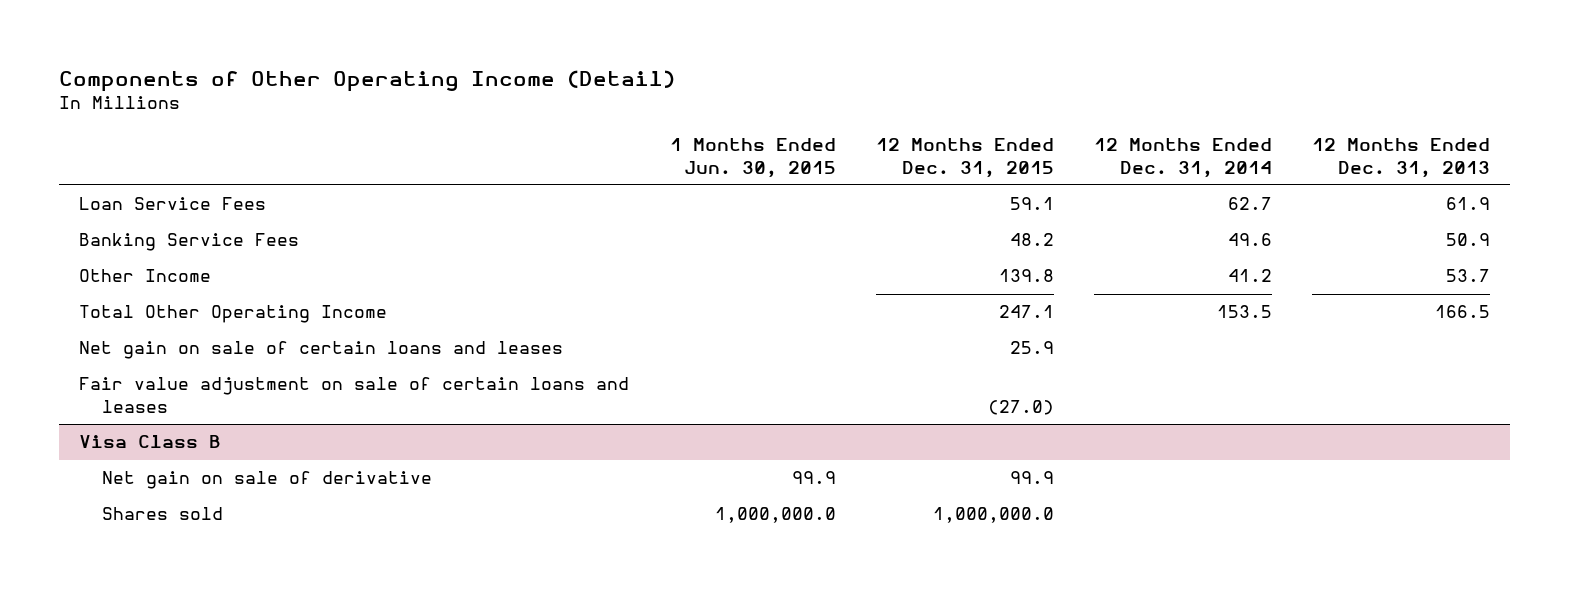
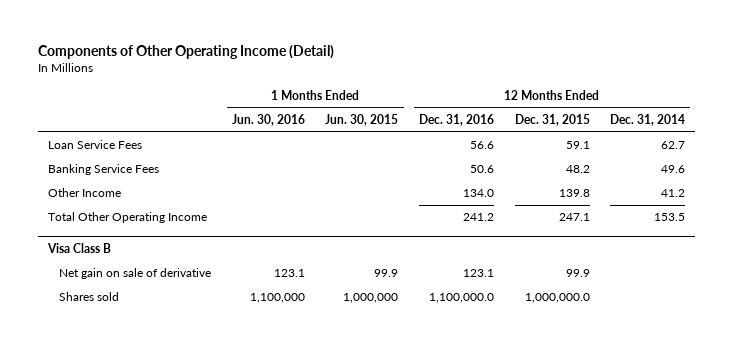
- | 1 Months Ended Jun. 30, 2015 | 12 Months Ended Dec. 31, 2015 | 12 Months Ended Dec. 31, 2014 | 12 Months Ended Dec. 31, 2013
+ | 1 Months Ended Jun. 30, 2016 | 1 Months Ended Jun. 30, 2015 | 12 Months Ended Dec. 31, 2016 | 12 Months Ended Dec. 31, 2015 | 12 Months Ended Dec. 31, 2014
- Net gain on sale of certain loans and leases | | 25.9 | |
- Fair value adjustment on sale of certain loans and leases | | (27.0) | |
@ Visa Class B
- Shares sold | 1,000,000.0 | 1,000,000.0 | |
+ Shares sold | 1,100,000 | 1,000,000 | 1,100,000.0 | 1,000,000.0 |

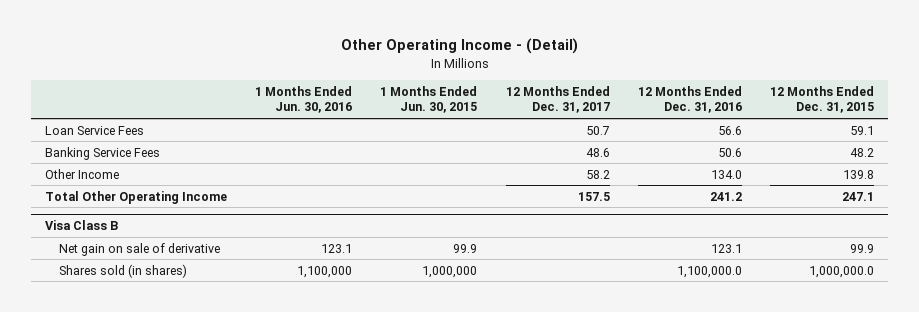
- Components of Other Operating Income (Detail)
+ Other Operating Income - (Detail)
- | 1 Months Ended Jun. 30, 2016 | 1 Months Ended Jun. 30, 2015 | 12 Months Ended Dec. 31, 2016 | 12 Months Ended Dec. 31, 2015 | 12 Months Ended Dec. 31, 2014
+ | 1 Months Ended Jun. 30, 2016 | 1 Months Ended Jun. 30, 2015 | 12 Months Ended Dec. 31, 2017 | 12 Months Ended Dec. 31, 2016 | 12 Months Ended Dec. 31, 2015
@ Visa Class B
- Shares sold | 1,100,000 | 1,000,000 | 1,100,000.0 | 1,000,000.0 |
+ Shares sold (in shares) | 1,100,000 | 1,000,000 | | 1,100,000.0 | 1,000,000.0

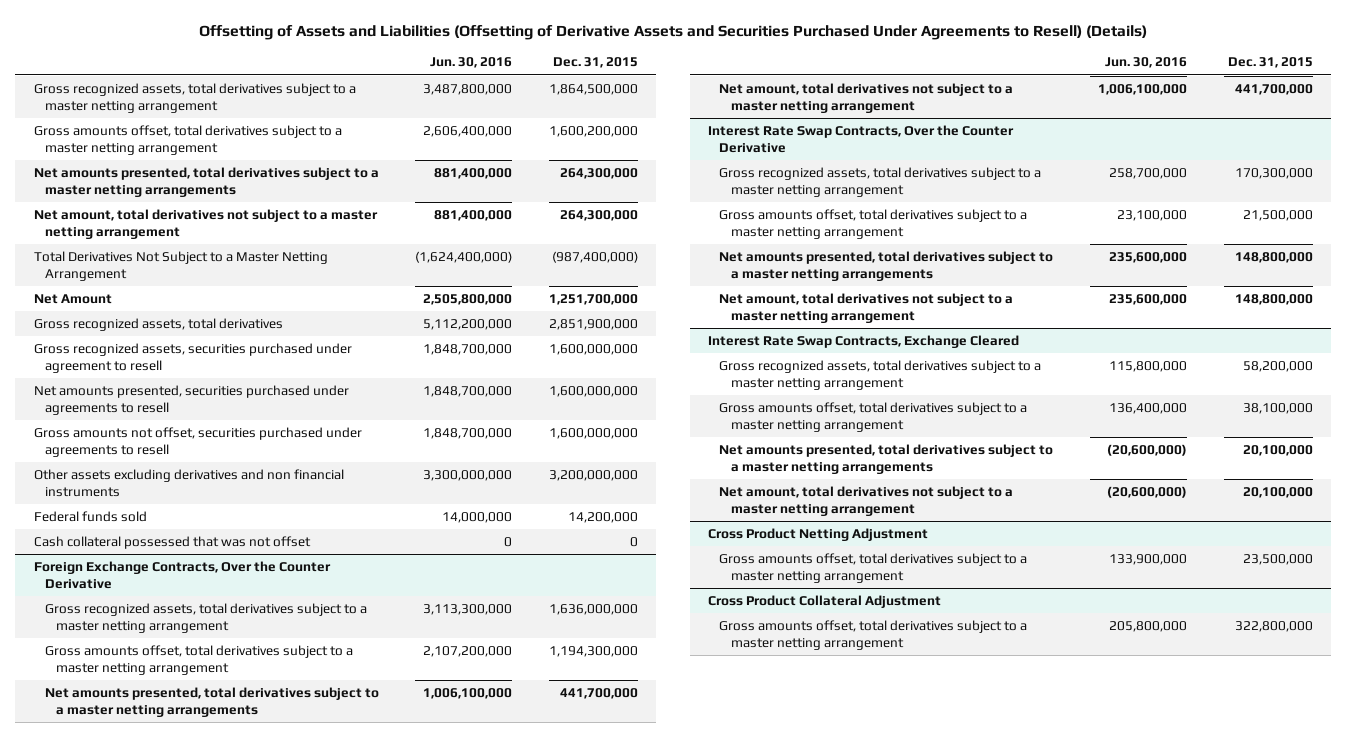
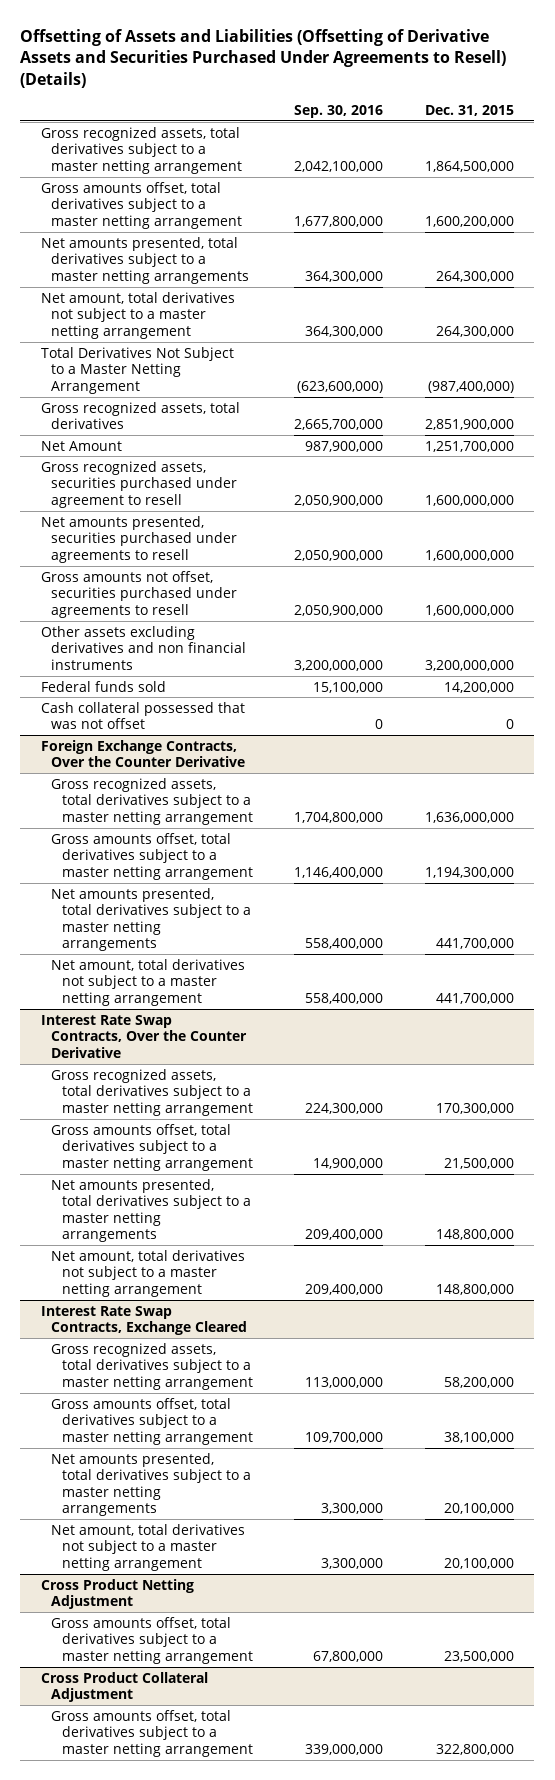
- | Jun. 30, 2016 | Dec. 31, 2015
+ | Sep. 30, 2016 | Dec. 31, 2015
moved down: Net Amount | 987,900,000 | 1,251,700,000

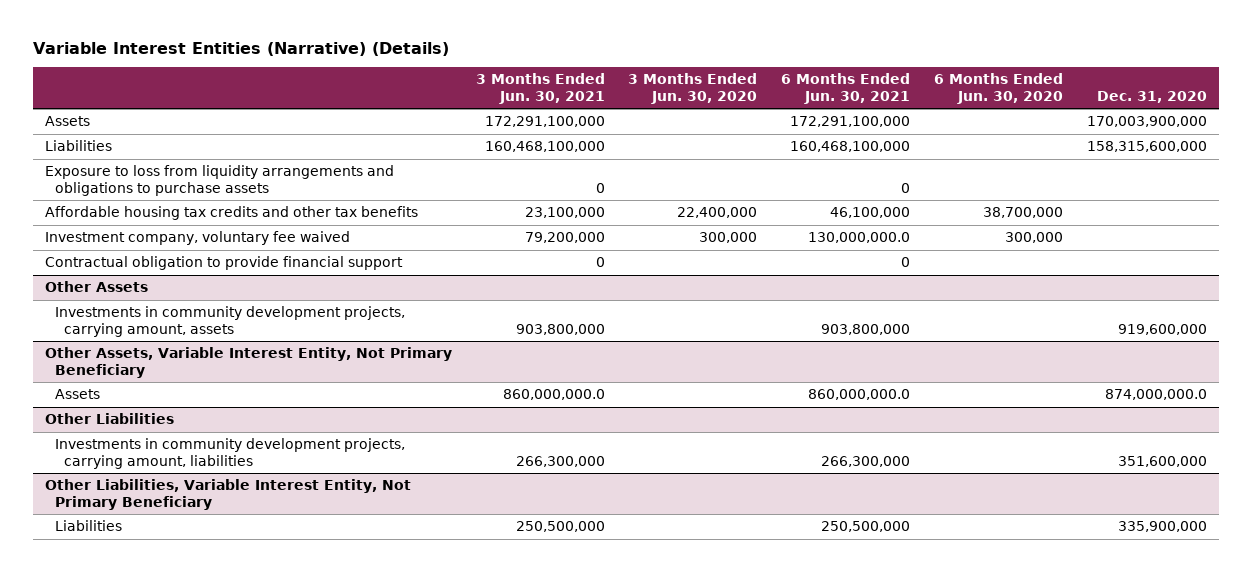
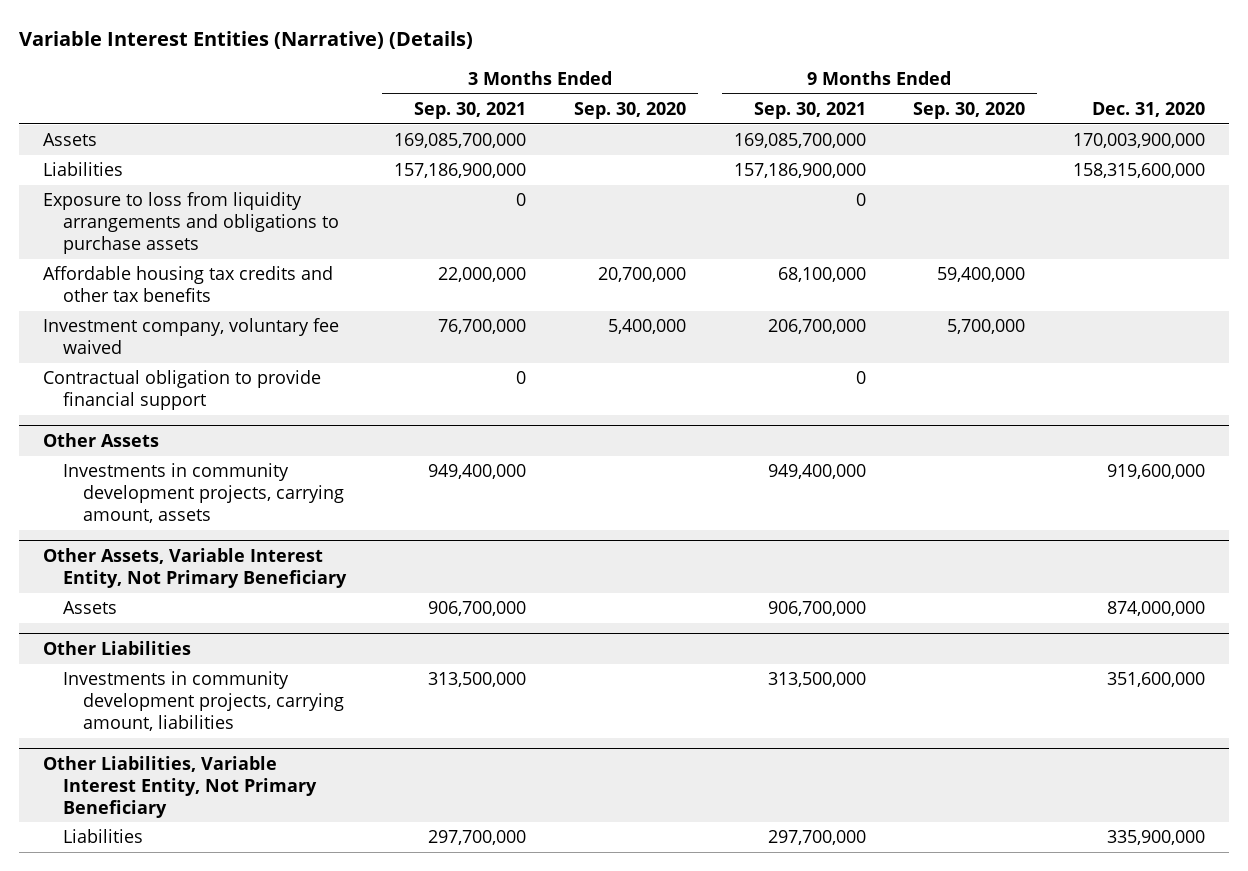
- | 3 Months Ended Jun. 30, 2021 | 3 Months Ended Jun. 30, 2020 | 6 Months Ended Jun. 30, 2021 | 6 Months Ended Jun. 30, 2020 | Dec. 31, 2020
+ | 3 Months Ended Sep. 30, 2021 | 3 Months Ended Sep. 30, 2020 | 9 Months Ended Sep. 30, 2021 | 9 Months Ended Sep. 30, 2020 | Dec. 31, 2020
@ Other Assets, Variable Interest Entity, Not Primary Beneficiary
- Assets | 860,000,000.0 | | 860,000,000.0 | | 874,000,000.0
+ Assets | 906,700,000 | | 906,700,000 | | 874,000,000

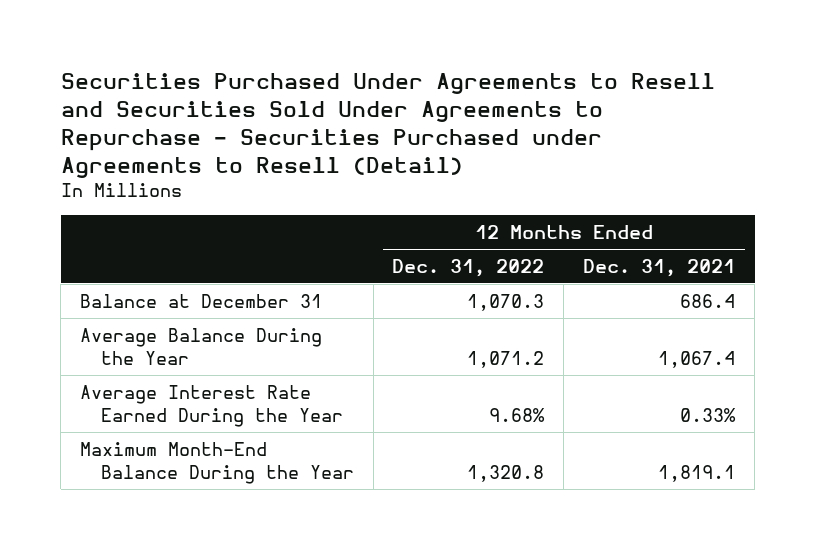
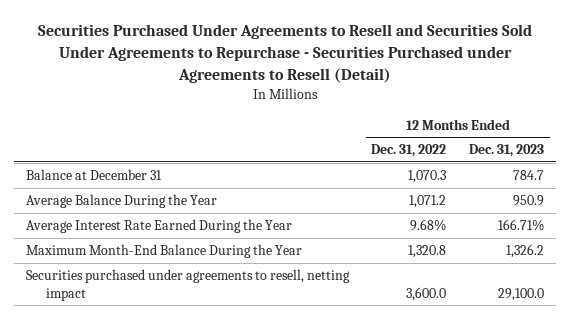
- | 12 Months Ended Dec. 31, 2022 | 12 Months Ended Dec. 31, 2021
+ | 12 Months Ended Dec. 31, 2022 | 12 Months Ended Dec. 31, 2023
+ Securities purchased under agreements to resell, netting impact | 3,600.0 | 29,100.0

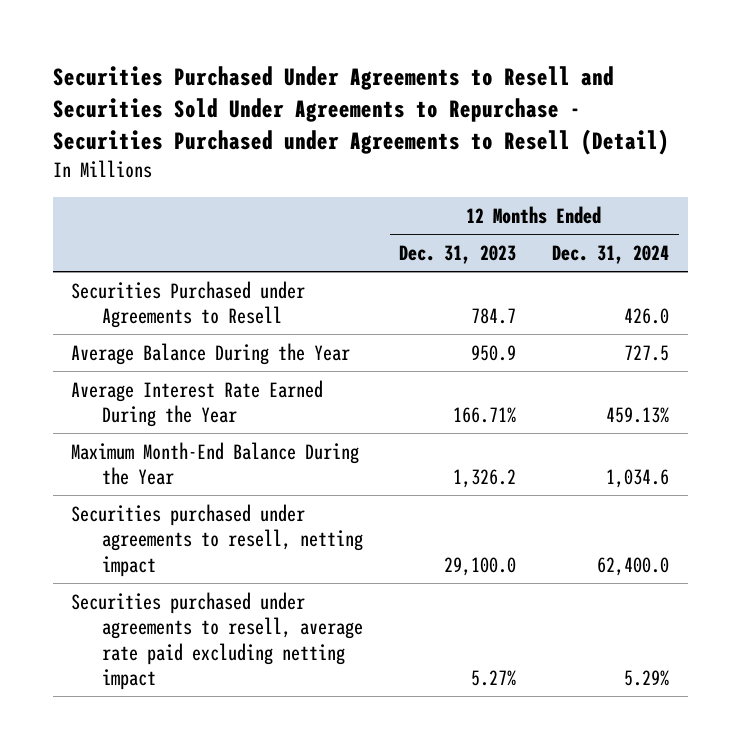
- | 12 Months Ended Dec. 31, 2022 | 12 Months Ended Dec. 31, 2023
+ | 12 Months Ended Dec. 31, 2023 | 12 Months Ended Dec. 31, 2024
- Balance at December 31 | 1,070.3 | 784.7
+ Securities Purchased under Agreements to Resell | 784.7 | 426.0
+ Securities purchased under agreements to resell, average rate paid excluding netting impact | 5.27% | 5.29%

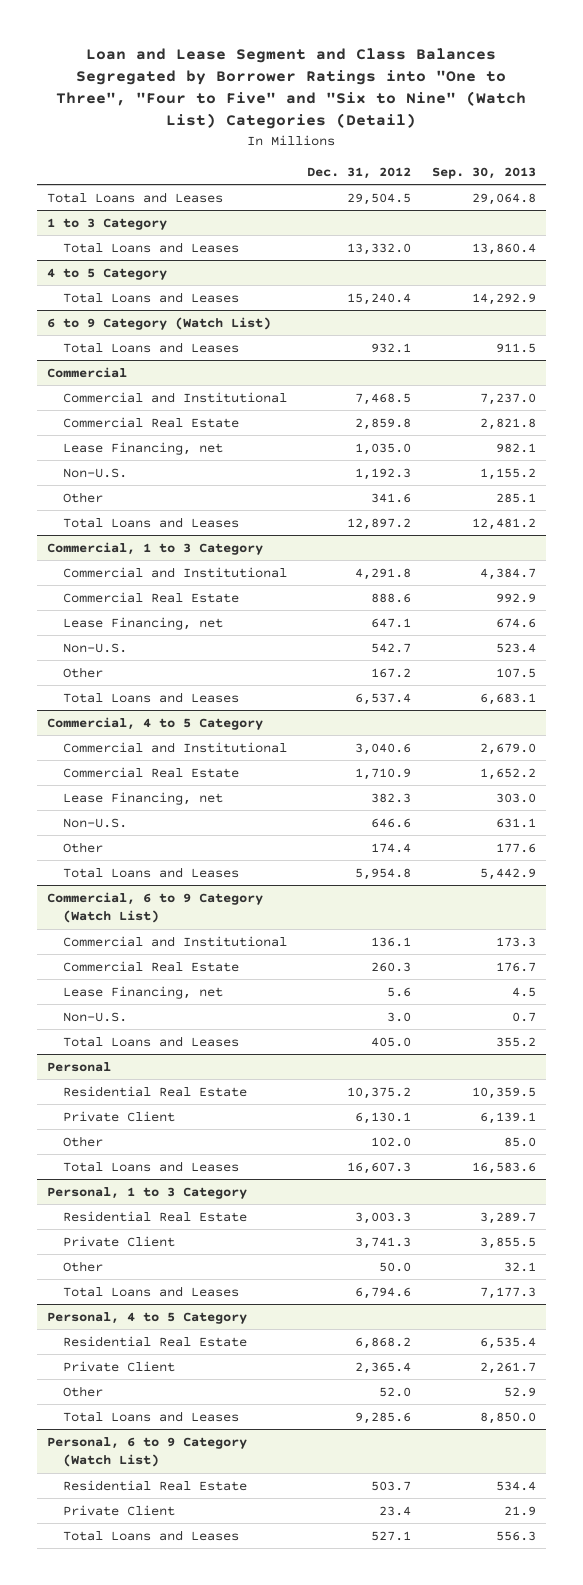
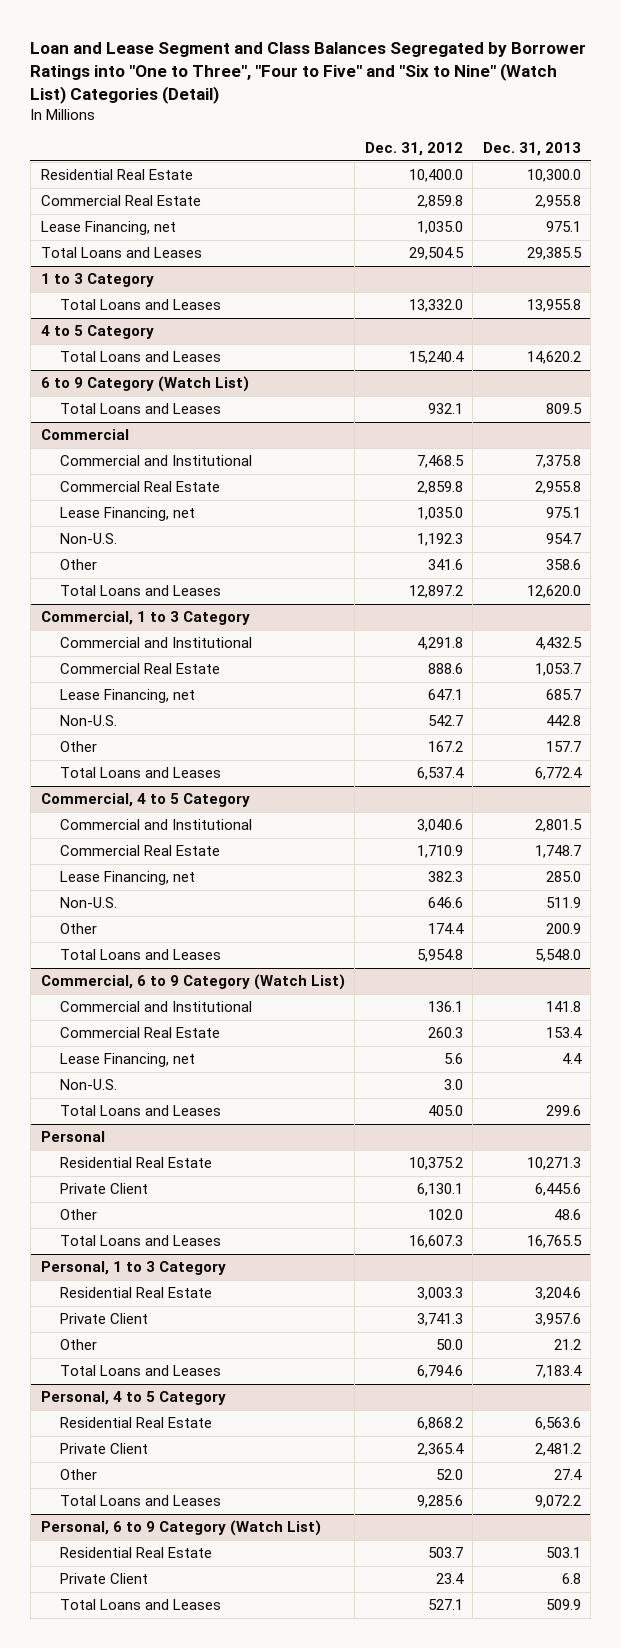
- | Dec. 31, 2012 | Sep. 30, 2013
+ | Dec. 31, 2012 | Dec. 31, 2013
+ Residential Real Estate | 10,400.0 | 10,300.0
+ Commercial Real Estate | 2,859.8 | 2,955.8
+ Lease Financing, net | 1,035.0 | 975.1

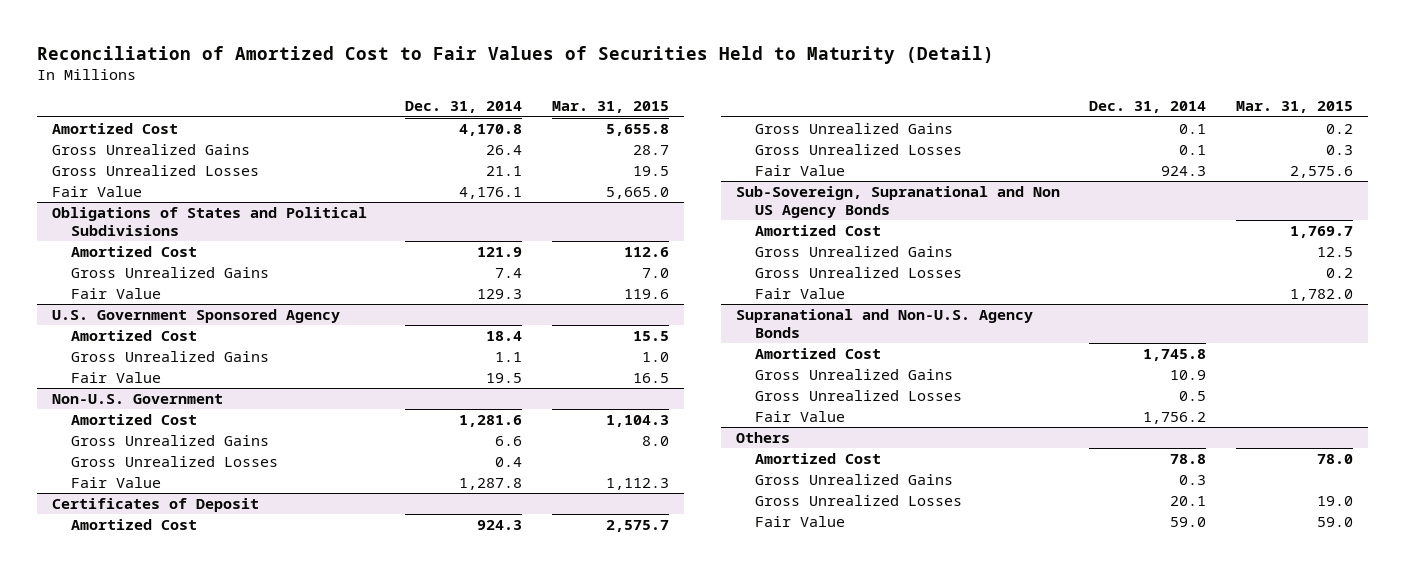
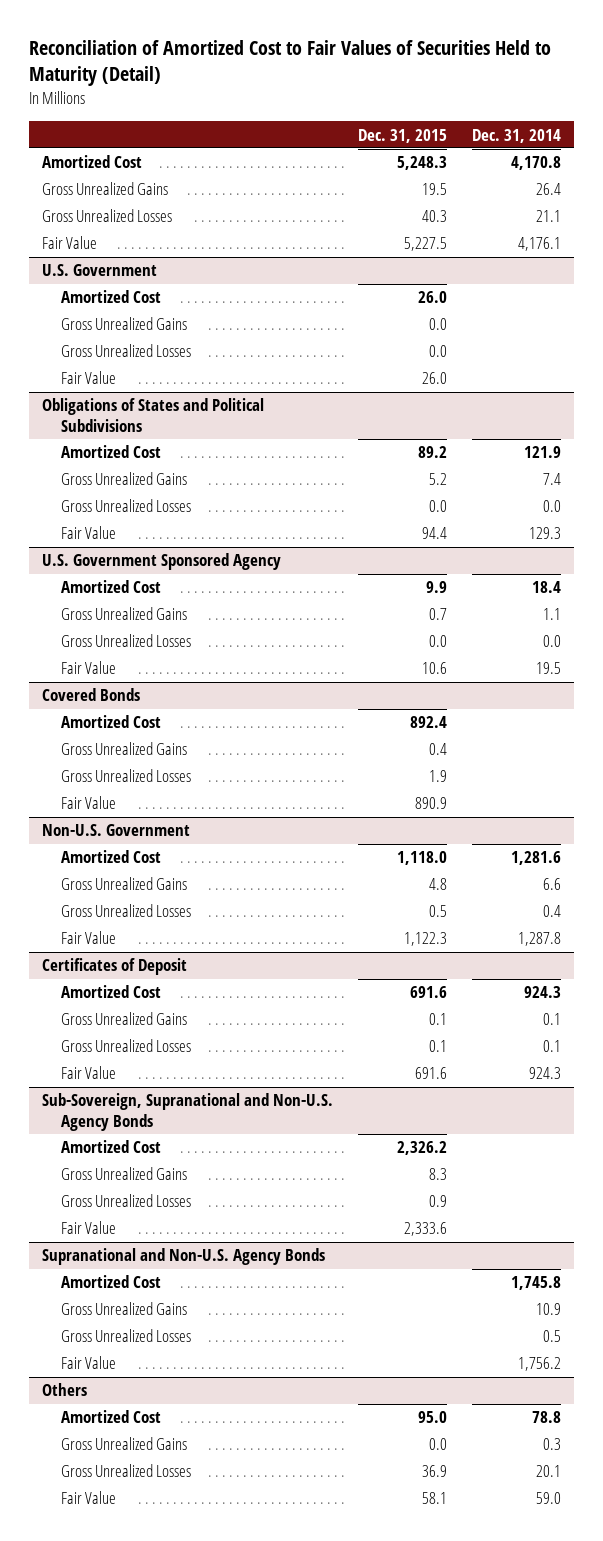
- | Dec. 31, 2014 | Mar. 31, 2015
+ | Dec. 31, 2015 | Dec. 31, 2014
+ U.S. Government
+ Amortized Cost | 26.0 |
+ Gross Unrealized Gains | 0.0 |
+ Gross Unrealized Losses | 0.0 |
+ Fair Value | 26.0 |
@ Obligations of States and Political Subdivisions
+ Gross Unrealized Losses | 0.0 | 0.0
@ U.S. Government Sponsored Agency
+ Gross Unrealized Losses | 0.0 | 0.0
+ Covered Bonds
+ Amortized Cost | 892.4 |
+ Gross Unrealized Gains | 0.4 |
+ Gross Unrealized Losses | 1.9 |
+ Fair Value | 890.9 |
- Sub-Sovereign, Supranational and Non US Agency Bonds
+ Sub-Sovereign, Supranational and Non-U.S. Agency Bonds

